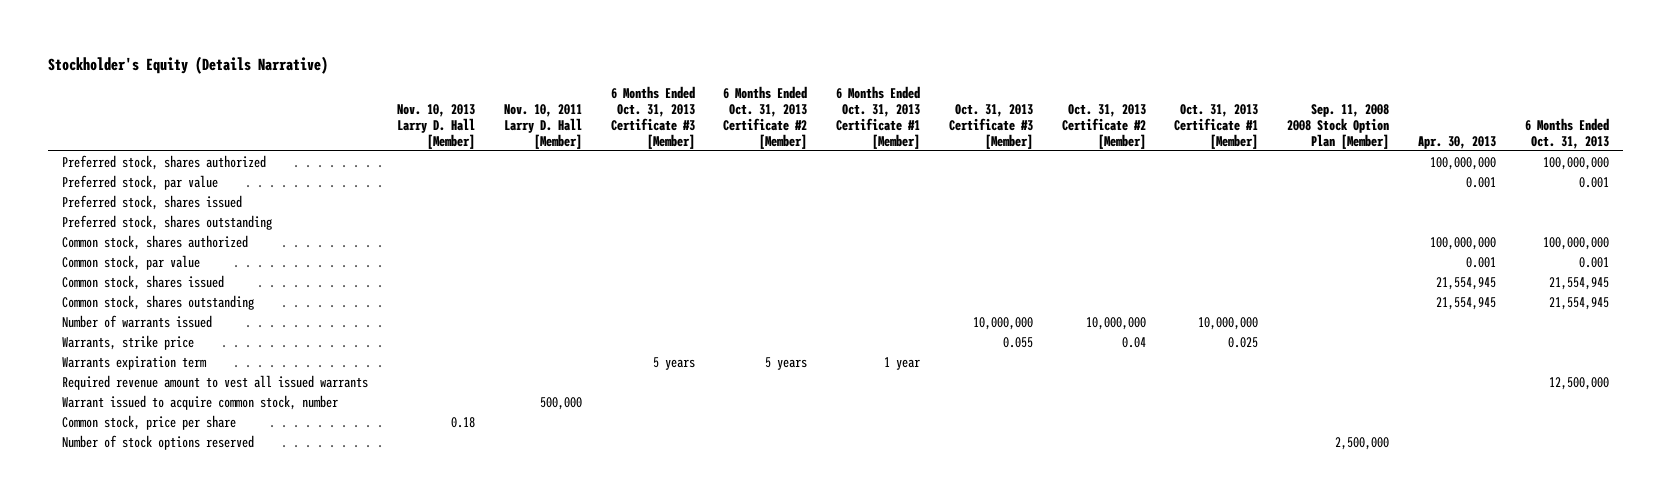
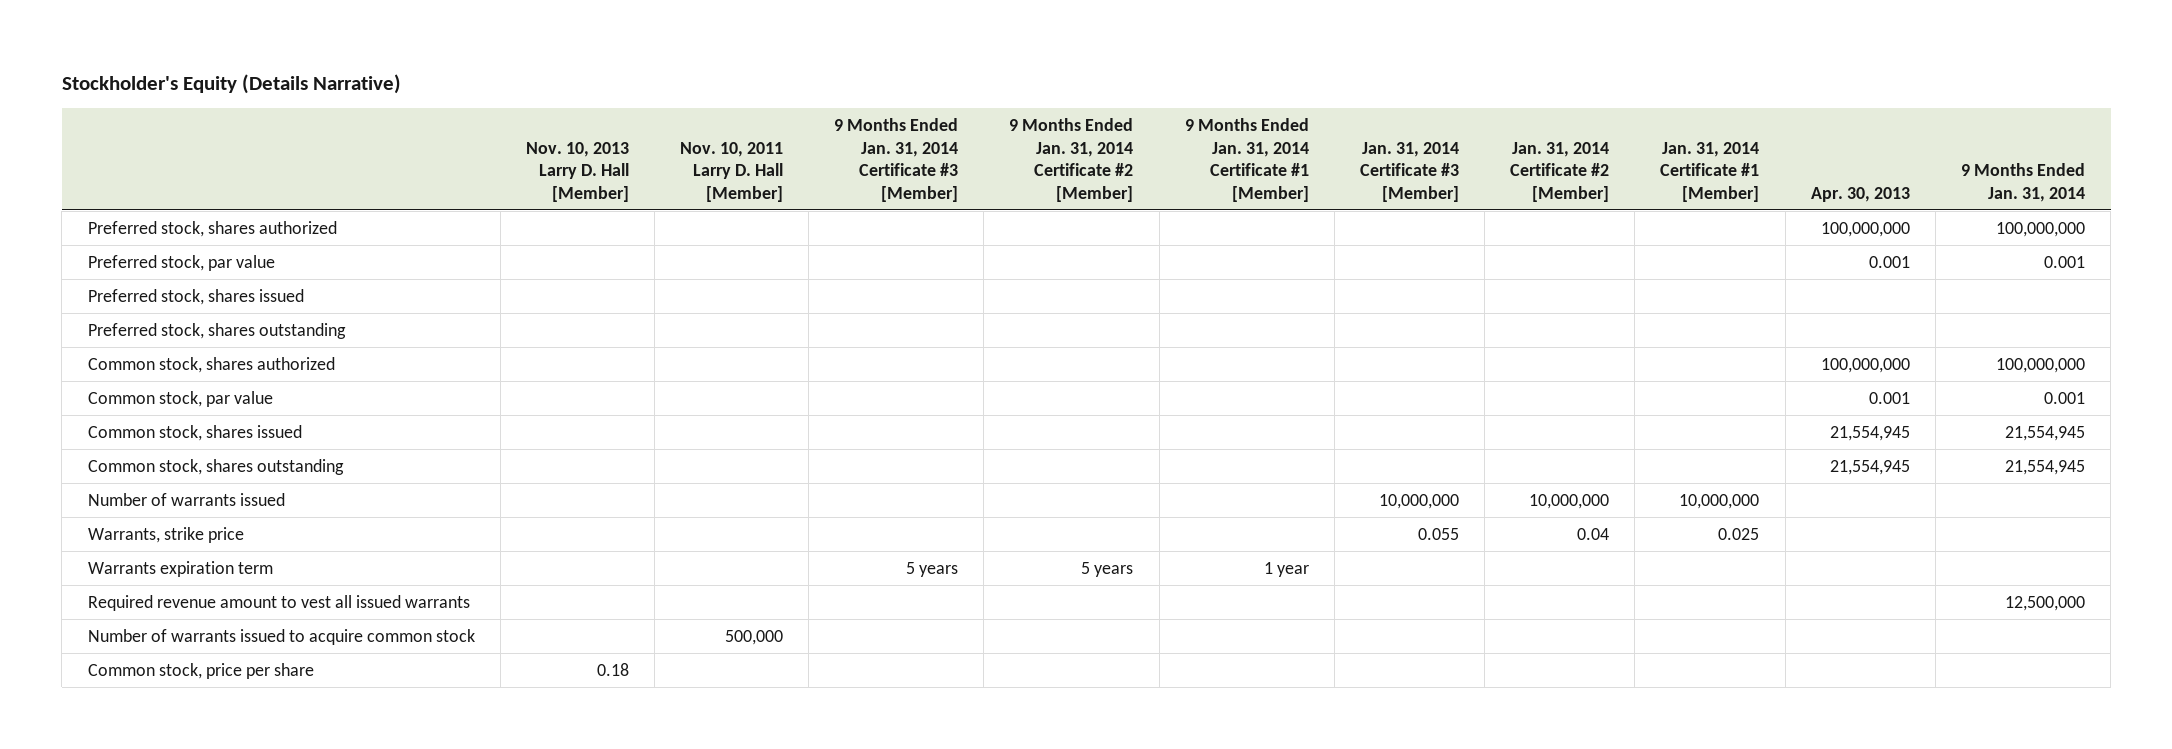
- | Nov. 10, 2013 Larry D. Hall [Member] | Nov. 10, 2011 Larry D. Hall [Member] | 6 Months Ended Oct. 31, 2013 Certificate #3 [Member] | 6 Months Ended Oct. 31, 2013 Certificate #2 [Member] | 6 Months Ended Oct. 31, 2013 Certificate #1 [Member] | Oct. 31, 2013 Certificate #3 [Member] | Oct. 31, 2013 Certificate #2 [Member] | Oct. 31, 2013 Certificate #1 [Member] | Sep. 11, 2008 2008 Stock Option Plan [Member] | Apr. 30, 2013 | 6 Months Ended Oct. 31, 2013
+ | Nov. 10, 2013 Larry D. Hall [Member] | Nov. 10, 2011 Larry D. Hall [Member] | 9 Months Ended Jan. 31, 2014 Certificate #3 [Member] | 9 Months Ended Jan. 31, 2014 Certificate #2 [Member] | 9 Months Ended Jan. 31, 2014 Certificate #1 [Member] | Jan. 31, 2014 Certificate #3 [Member] | Jan. 31, 2014 Certificate #2 [Member] | Jan. 31, 2014 Certificate #1 [Member] | Apr. 30, 2013 | 9 Months Ended Jan. 31, 2014
- Warrant issued to acquire common stock, number | | 500,000 | | | | | | | | |
+ Number of warrants issued to acquire common stock | | 500,000 | | | | | | | |
- Number of stock options reserved | | | | | | | | | 2,500,000 | |

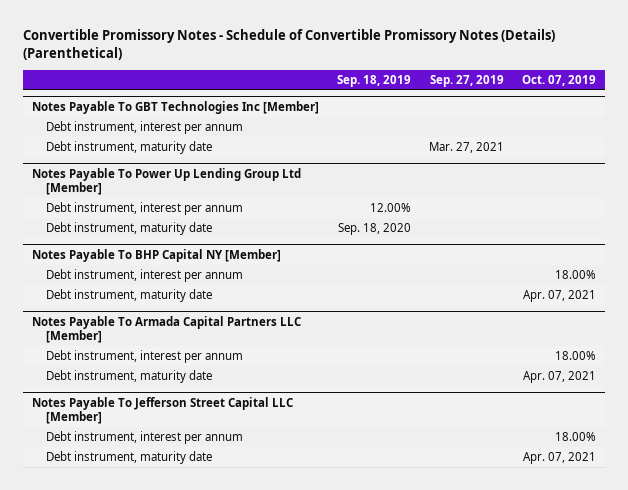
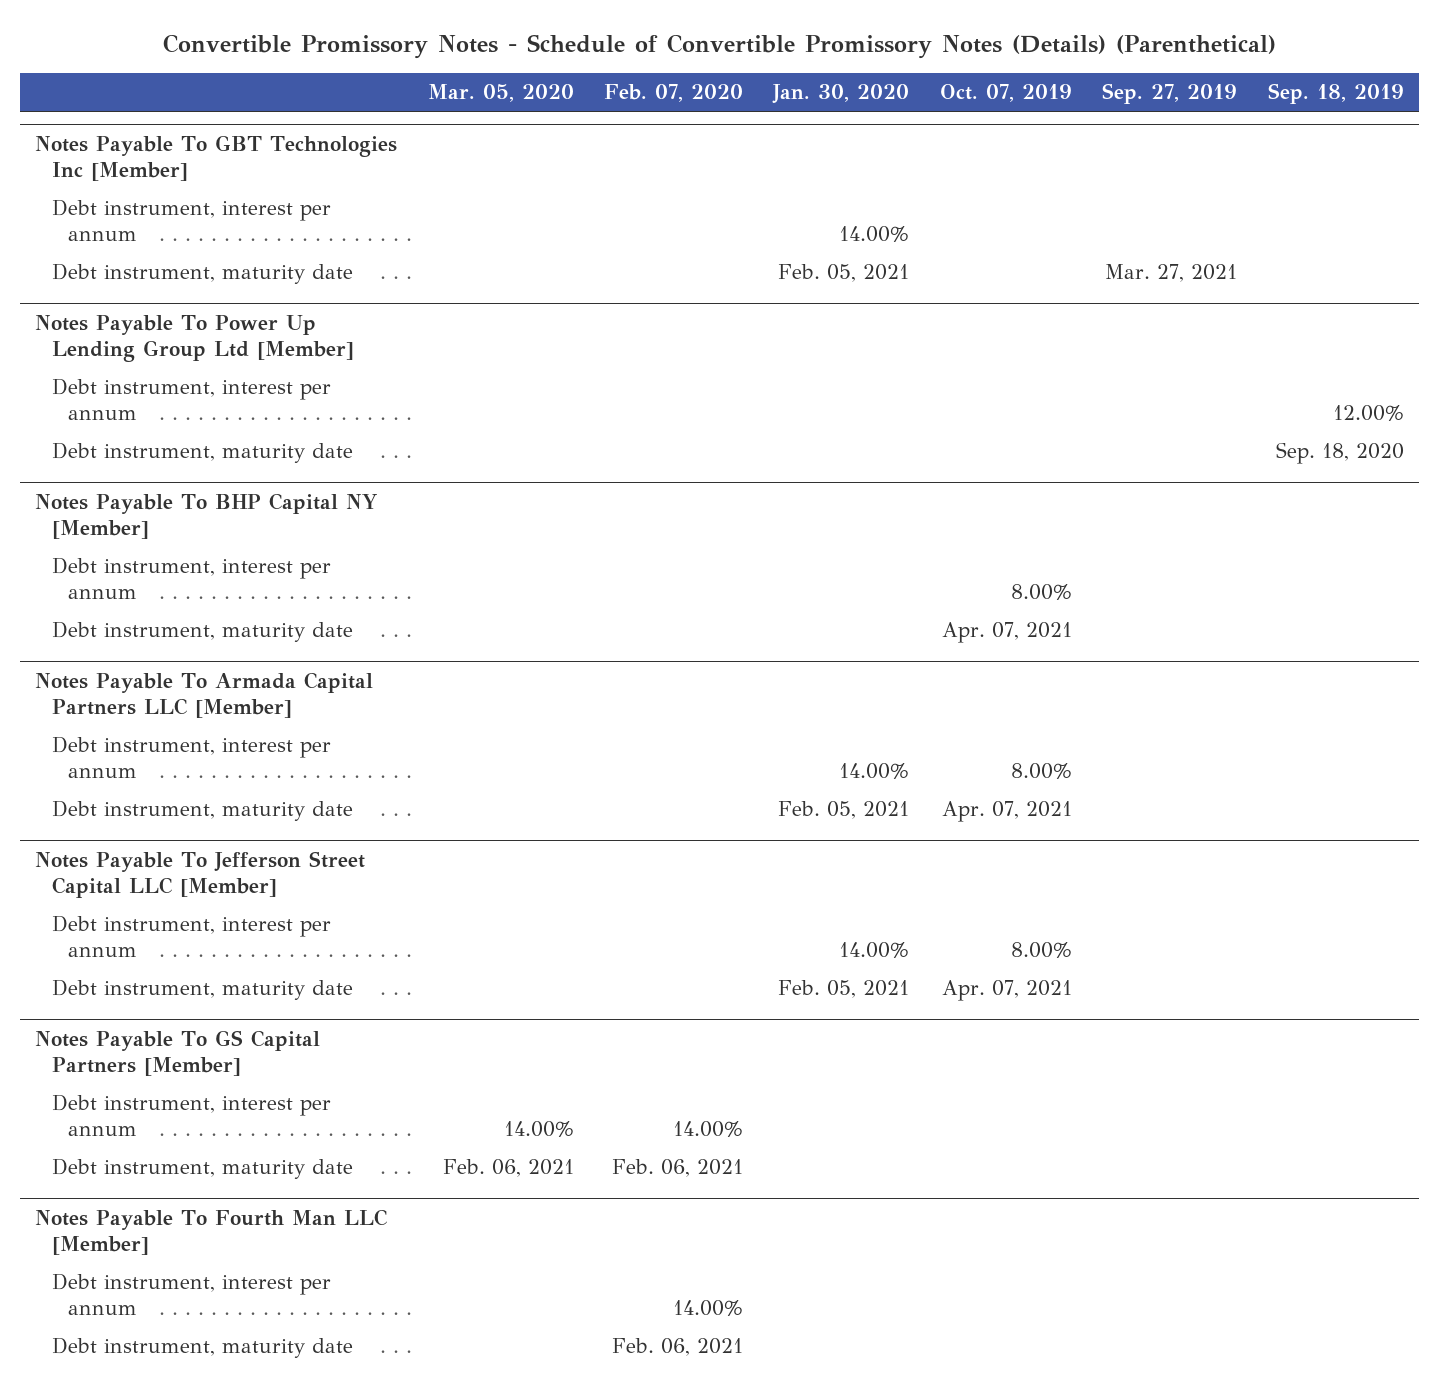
- | Sep. 18, 2019 | Sep. 27, 2019 | Oct. 07, 2019
+ | Mar. 05, 2020 | Feb. 07, 2020 | Jan. 30, 2020 | Oct. 07, 2019 | Sep. 27, 2019 | Sep. 18, 2019
@ Notes Payable To BHP Capital NY [Member]
- Debt instrument, interest per annum | | | 18.00%
+ Debt instrument, interest per annum | | | | 8.00% | |
@ Notes Payable To Armada Capital Partners LLC [Member]
- Debt instrument, interest per annum | | | 18.00%
+ Debt instrument, interest per annum | | | 14.00% | 8.00% | |
@ Notes Payable To Jefferson Street Capital LLC [Member]
- Debt instrument, interest per annum | | | 18.00%
+ Debt instrument, interest per annum | | | 14.00% | 8.00% | |
+ Notes Payable To GS Capital Partners [Member]
+ Debt instrument, interest per annum | 14.00% | 14.00% | | | |
+ Debt instrument, maturity date | Feb. 06, 2021 | Feb. 06, 2021 | | | |
+ Notes Payable To Fourth Man LLC [Member]
+ Debt instrument, interest per annum | | 14.00% | | | |
+ Debt instrument, maturity date | | Feb. 06, 2021 | | | |

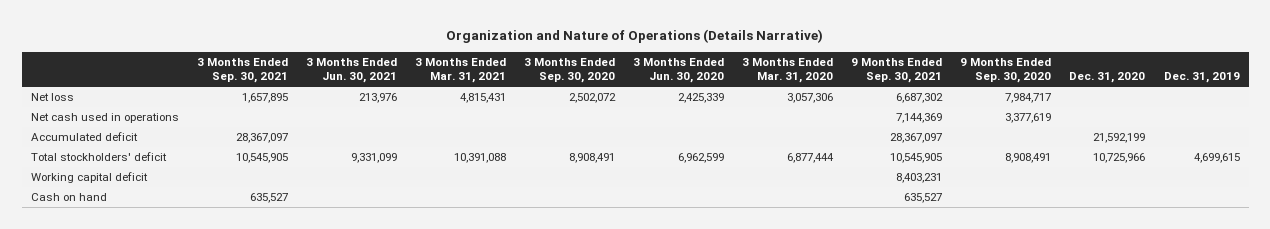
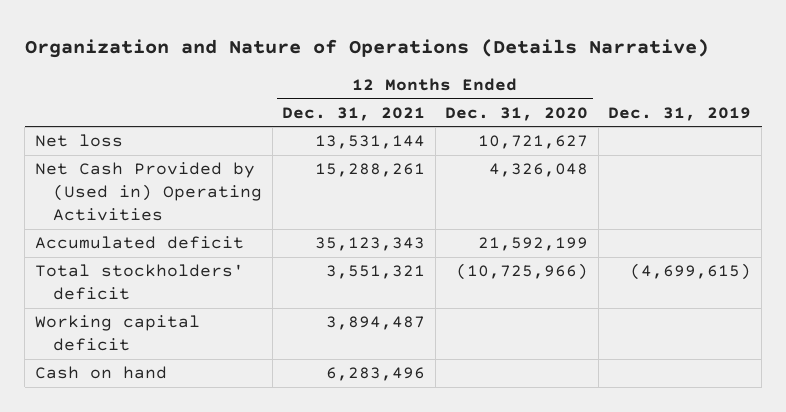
- | 3 Months Ended Sep. 30, 2021 | 3 Months Ended Jun. 30, 2021 | 3 Months Ended Mar. 31, 2021 | 3 Months Ended Sep. 30, 2020 | 3 Months Ended Jun. 30, 2020 | 3 Months Ended Mar. 31, 2020 | 9 Months Ended Sep. 30, 2021 | 9 Months Ended Sep. 30, 2020 | Dec. 31, 2020 | Dec. 31, 2019
+ | 12 Months Ended Dec. 31, 2021 | 12 Months Ended Dec. 31, 2020 | Dec. 31, 2019
- Net cash used in operations | | | | | | | 7,144,369 | 3,377,619 | |
+ Net Cash Provided by (Used in) Operating Activities | 15,288,261 | 4,326,048 |
- Total stockholders' deficit | 10,545,905 | 9,331,099 | 10,391,088 | 8,908,491 | 6,962,599 | 6,877,444 | 10,545,905 | 8,908,491 | 10,725,966 | 4,699,615
+ Total stockholders' deficit | 3,551,321 | (10,725,966) | (4,699,615)

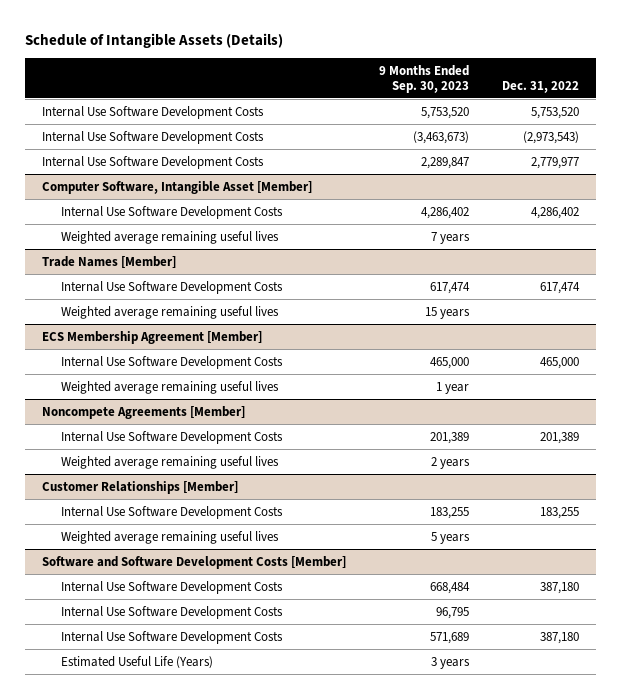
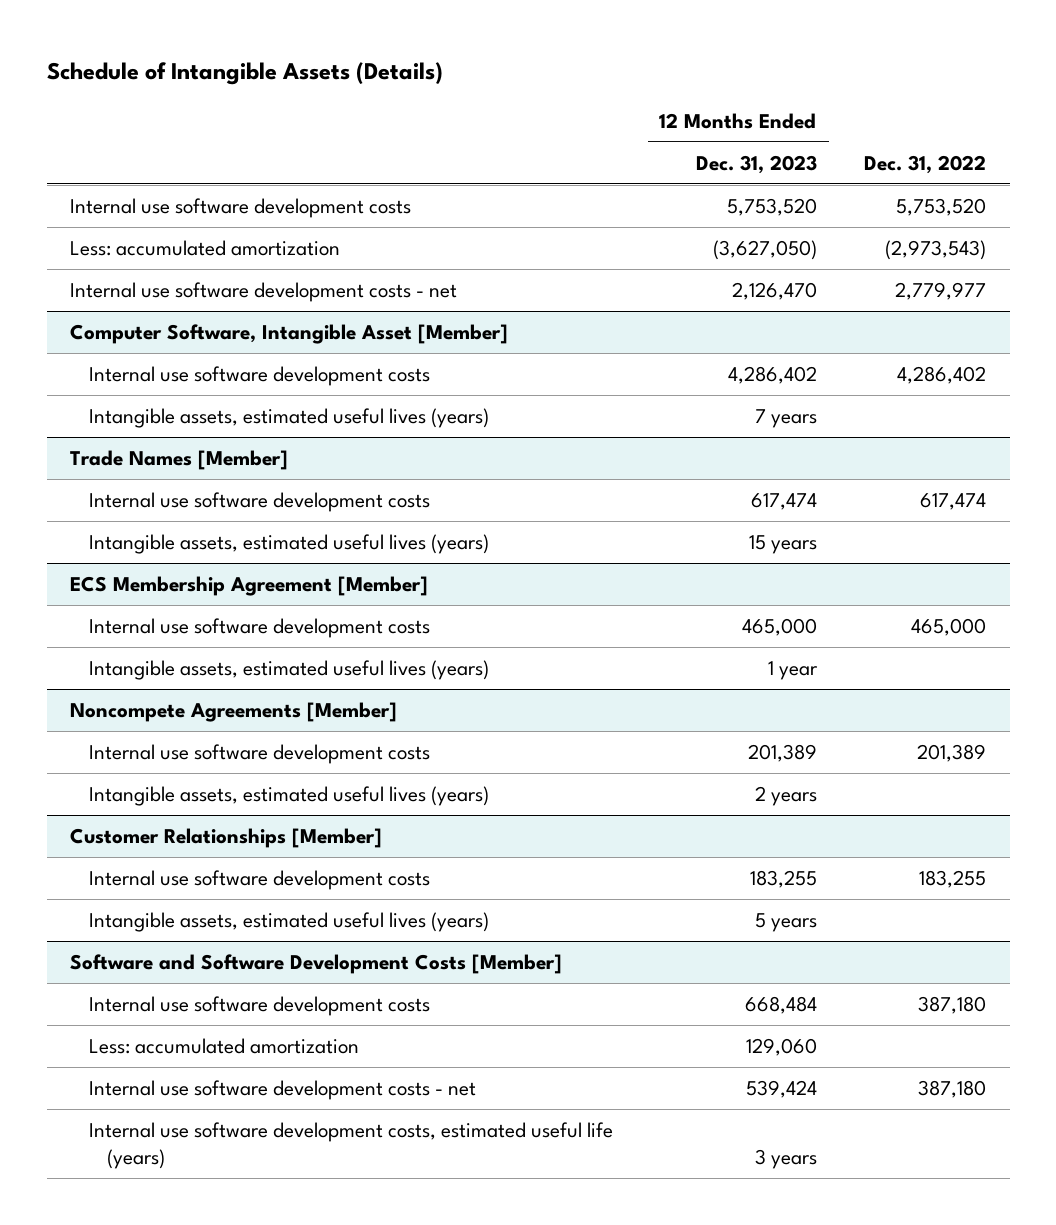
- | 9 Months Ended Sep. 30, 2023 | Dec. 31, 2022
+ | 12 Months Ended Dec. 31, 2023 | Dec. 31, 2022
- Internal Use Software Development Costs | 5,753,520 | 5,753,520
- Internal Use Software Development Costs | (3,463,673) | (2,973,543)
- Internal Use Software Development Costs | 2,289,847 | 2,779,977
+ Internal use software development costs | 5,753,520 | 5,753,520
+ Less: accumulated amortization | (3,627,050) | (2,973,543)
+ Internal use software development costs - net | 2,126,470 | 2,779,977
@ Computer Software, Intangible Asset [Member]
- Internal Use Software Development Costs | 4,286,402 | 4,286,402
- Weighted average remaining useful lives | 7 years |
+ Internal use software development costs | 4,286,402 | 4,286,402
+ Intangible assets, estimated useful lives (years) | 7 years |
@ Trade Names [Member]
- Internal Use Software Development Costs | 617,474 | 617,474
- Weighted average remaining useful lives | 15 years |
+ Internal use software development costs | 617,474 | 617,474
+ Intangible assets, estimated useful lives (years) | 15 years |
@ ECS Membership Agreement [Member]
- Internal Use Software Development Costs | 465,000 | 465,000
- Weighted average remaining useful lives | 1 year |
+ Internal use software development costs | 465,000 | 465,000
+ Intangible assets, estimated useful lives (years) | 1 year |
@ Noncompete Agreements [Member]
- Internal Use Software Development Costs | 201,389 | 201,389
- Weighted average remaining useful lives | 2 years |
+ Internal use software development costs | 201,389 | 201,389
+ Intangible assets, estimated useful lives (years) | 2 years |
@ Customer Relationships [Member]
- Internal Use Software Development Costs | 183,255 | 183,255
- Weighted average remaining useful lives | 5 years |
+ Internal use software development costs | 183,255 | 183,255
+ Intangible assets, estimated useful lives (years) | 5 years |
@ Software and Software Development Costs [Member]
- Internal Use Software Development Costs | 668,484 | 387,180
- Internal Use Software Development Costs | 96,795 |
- Internal Use Software Development Costs | 571,689 | 387,180
- Estimated Useful Life (Years) | 3 years |
+ Internal use software development costs | 668,484 | 387,180
+ Less: accumulated amortization | 129,060 |
+ Internal use software development costs - net | 539,424 | 387,180
+ Internal use software development costs, estimated useful life (years) | 3 years |

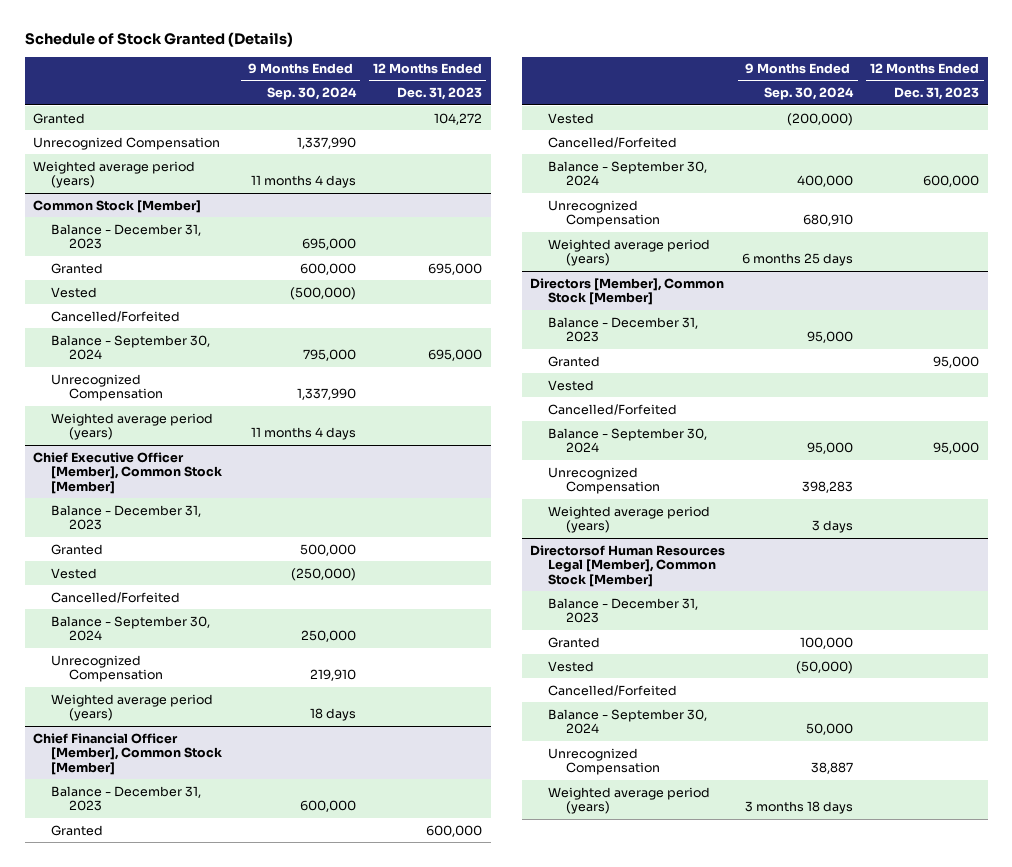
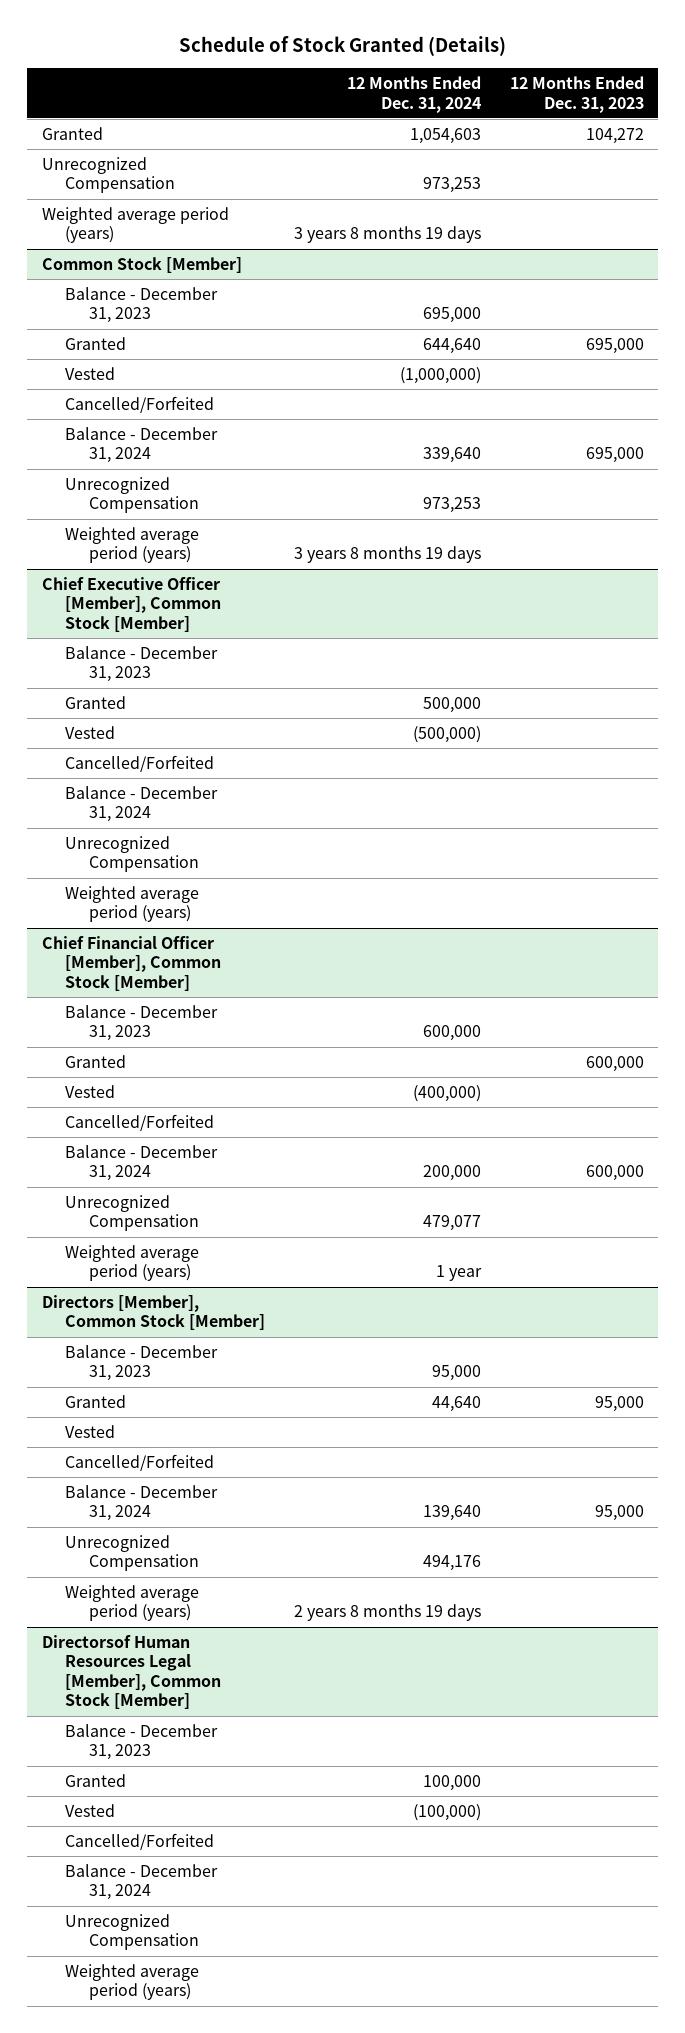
- | 9 Months Ended Sep. 30, 2024 | 12 Months Ended Dec. 31, 2023
+ | 12 Months Ended Dec. 31, 2024 | 12 Months Ended Dec. 31, 2023
@ Common Stock [Member]
- Balance - September 30, 2024 | 795,000 | 695,000
+ Balance - December 31, 2024 | 339,640 | 695,000
@ Chief Executive Officer [Member], Common Stock [Member]
- Balance - September 30, 2024 | 250,000 |
+ Balance - December 31, 2024
@ Chief Financial Officer [Member], Common Stock [Member]
- Balance - September 30, 2024 | 400,000 | 600,000
+ Balance - December 31, 2024 | 200,000 | 600,000
@ Directors [Member], Common Stock [Member]
- Balance - September 30, 2024 | 95,000 | 95,000
+ Balance - December 31, 2024 | 139,640 | 95,000
@ Directorsof Human Resources Legal [Member], Common Stock [Member]
- Balance - September 30, 2024 | 50,000 |
+ Balance - December 31, 2024

